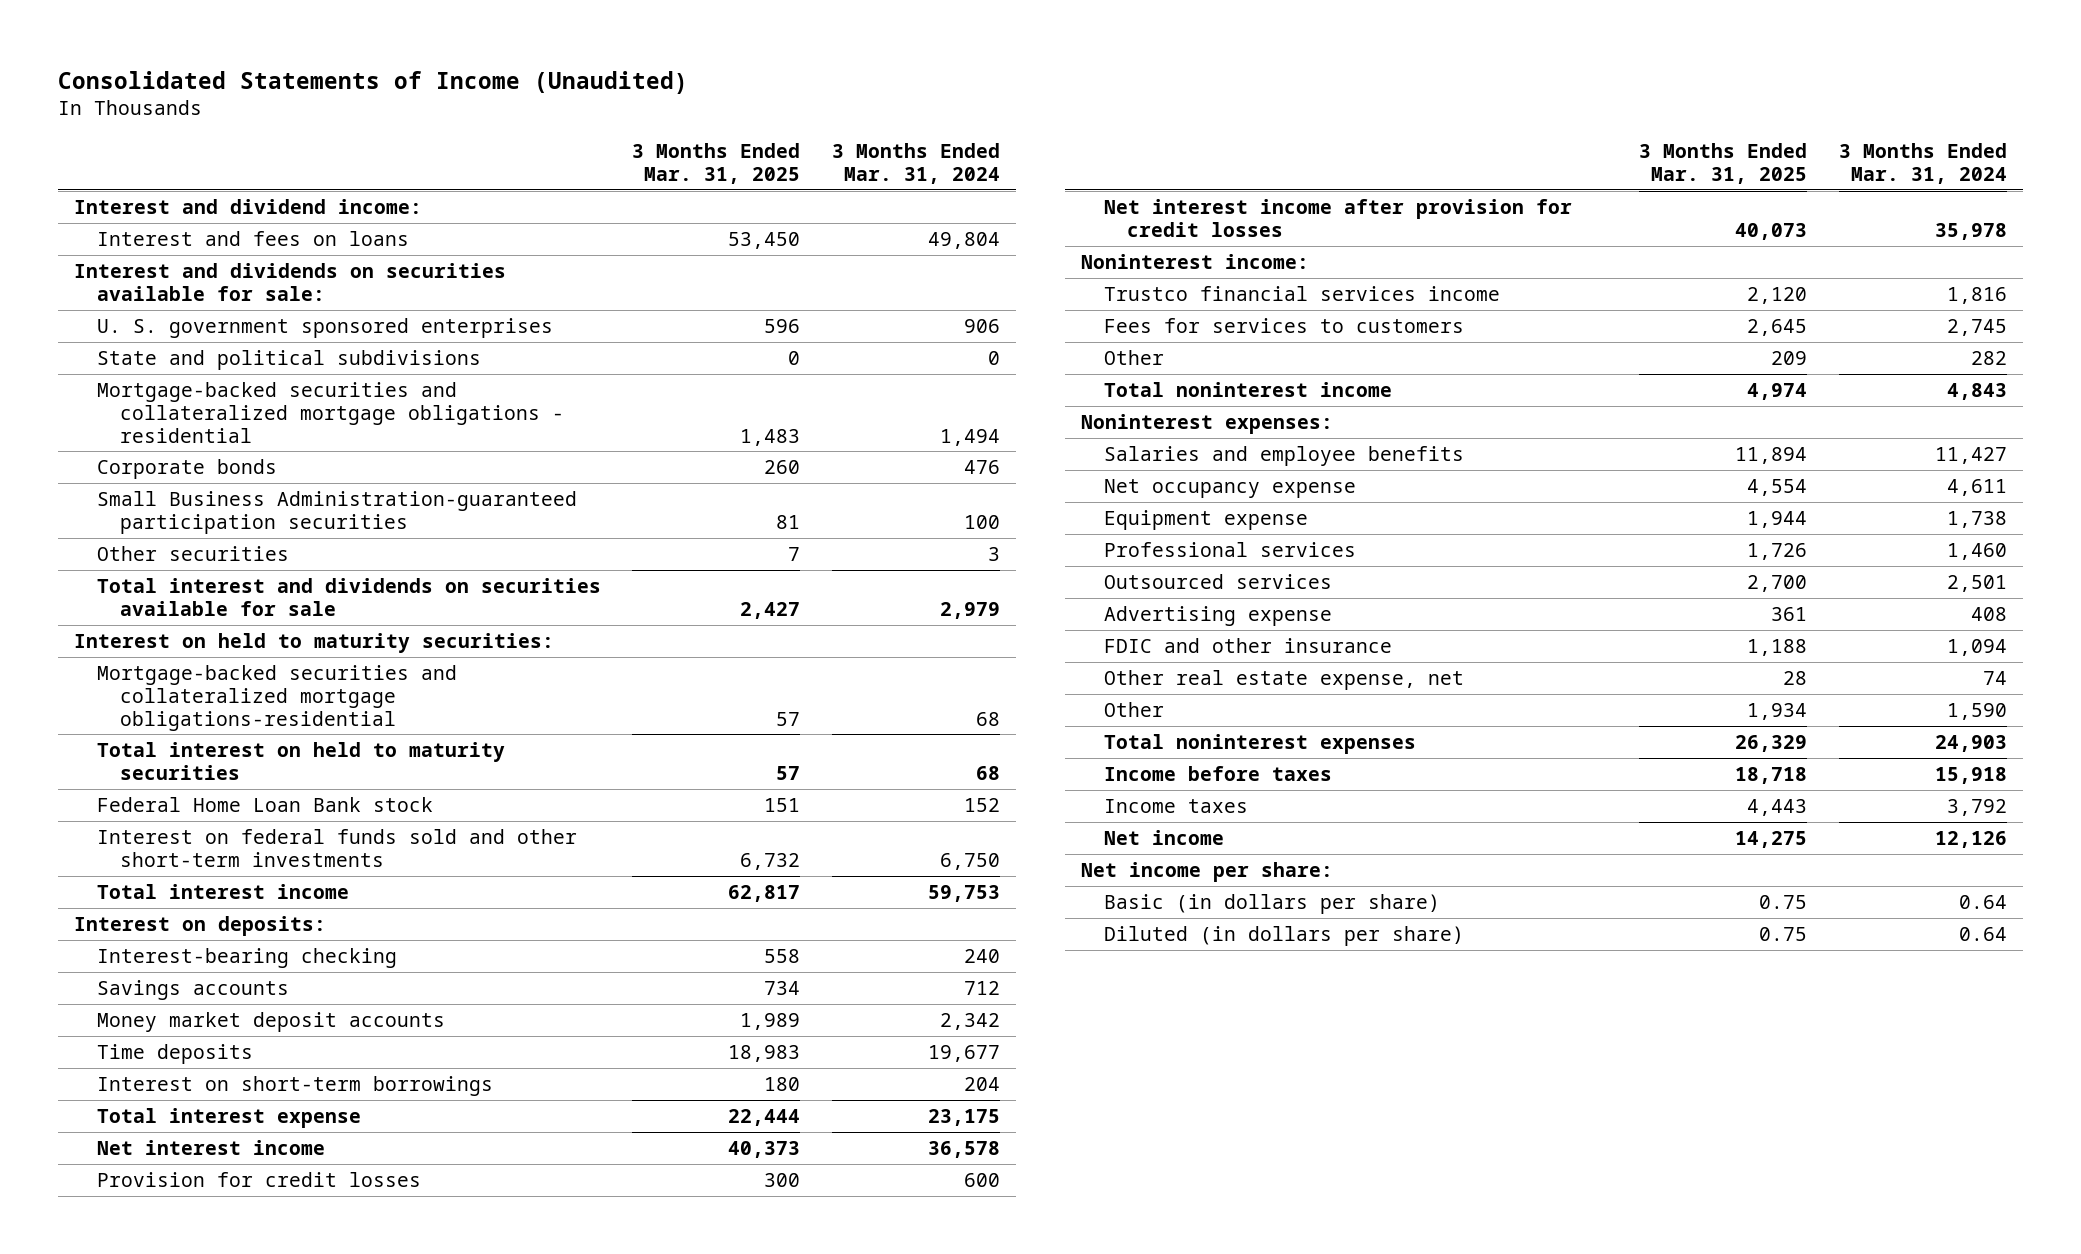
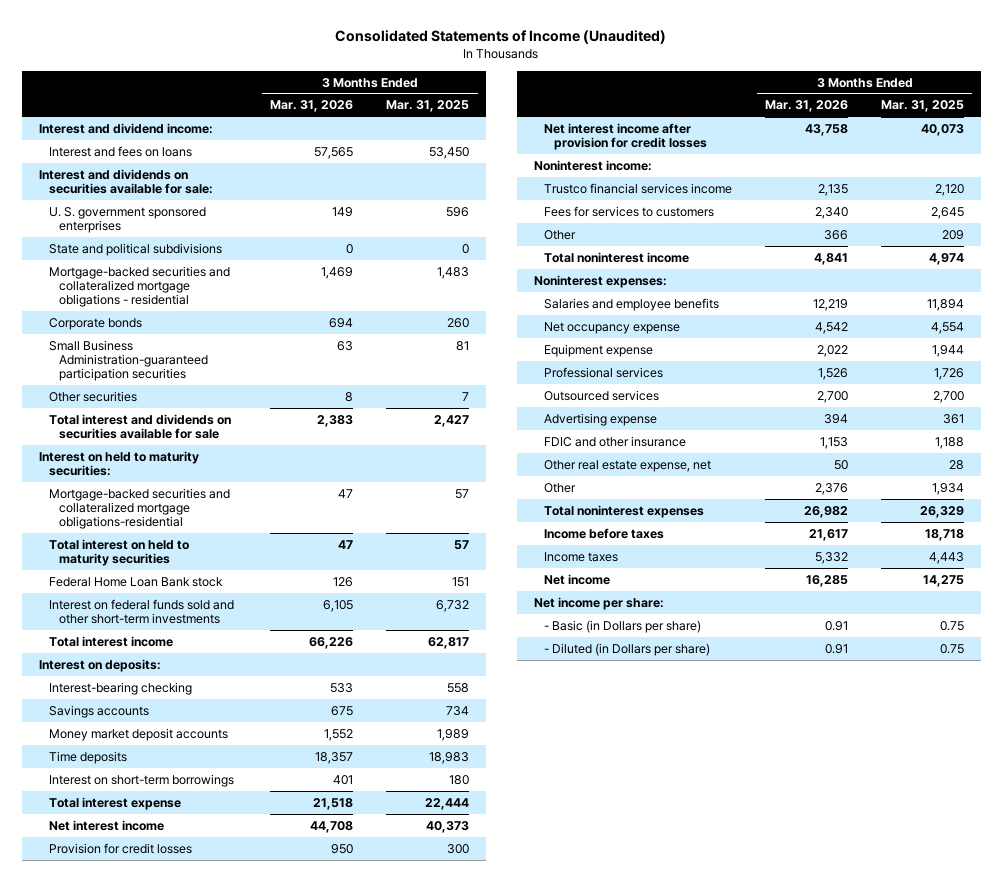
- | 3 Months Ended Mar. 31, 2025 | 3 Months Ended Mar. 31, 2024
+ | 3 Months Ended Mar. 31, 2026 | 3 Months Ended Mar. 31, 2025
- Basic (in dollars per share) | 0.75 | 0.64
- Diluted (in dollars per share) | 0.75 | 0.64
+ - Basic (in Dollars per share) | 0.91 | 0.75
+ - Diluted (in Dollars per share) | 0.91 | 0.75

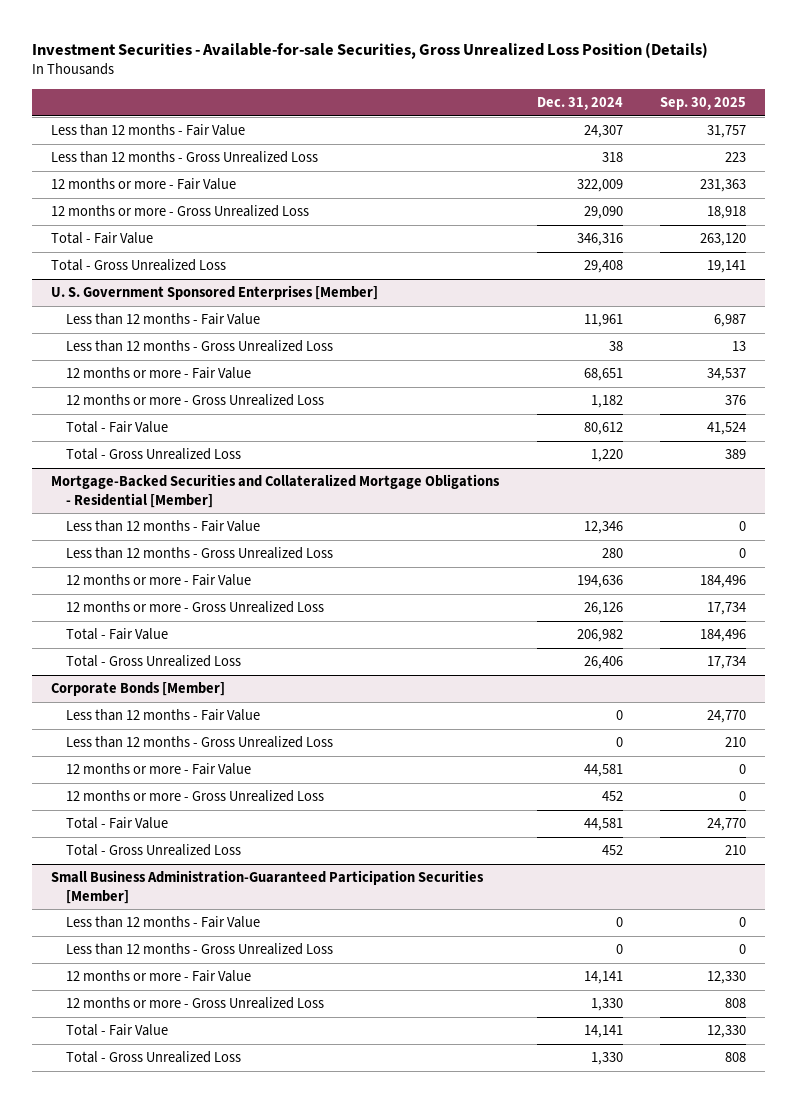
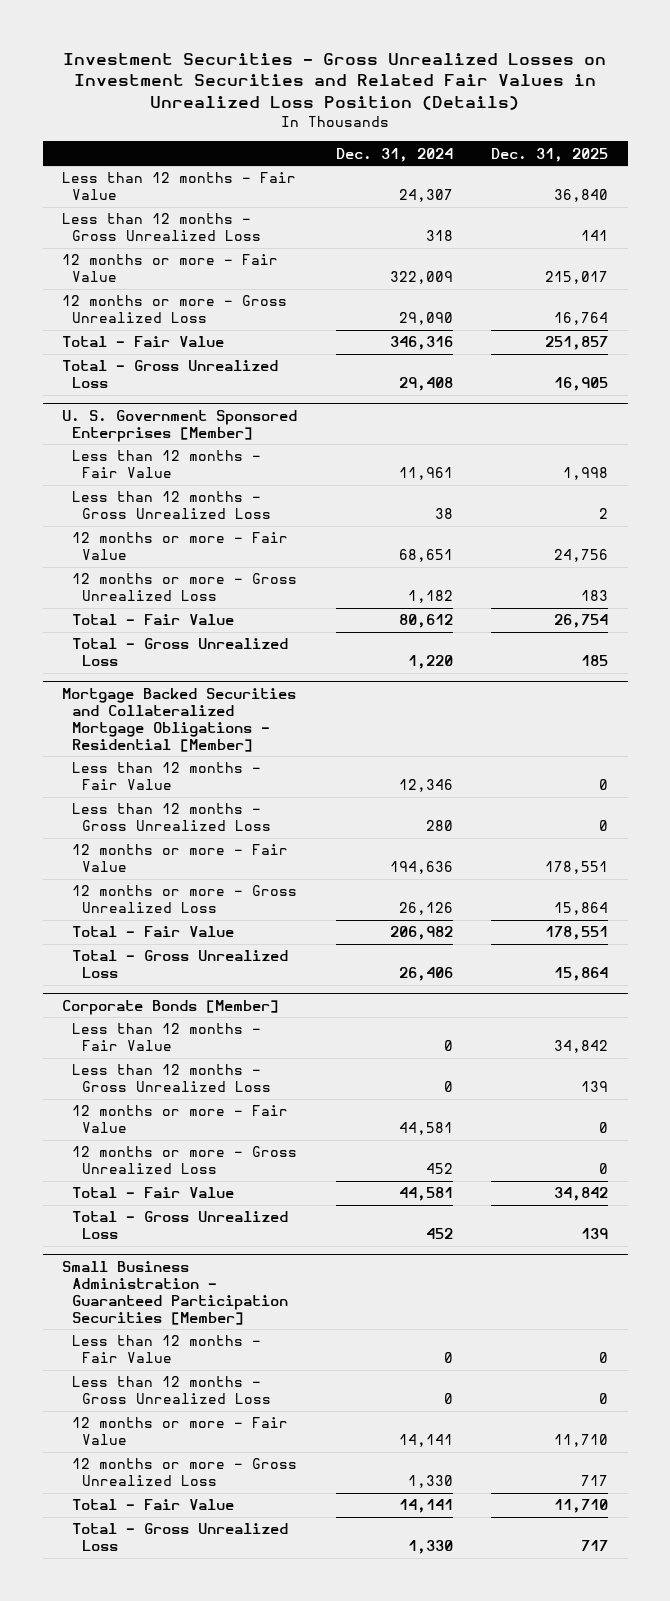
- Investment Securities - Available-for-sale Securities, Gross Unrealized Loss Position (Details)
+ Investment Securities - Gross Unrealized Losses on Investment Securities and Related Fair Values in Unrealized Loss Position (Details)
- | Dec. 31, 2024 | Sep. 30, 2025
+ | Dec. 31, 2024 | Dec. 31, 2025
- Mortgage-Backed Securities and Collateralized Mortgage Obligations - Residential [Member]
+ Mortgage Backed Securities and Collateralized Mortgage Obligations - Residential [Member]
- Small Business Administration-Guaranteed Participation Securities [Member]
+ Small Business Administration - Guaranteed Participation Securities [Member]

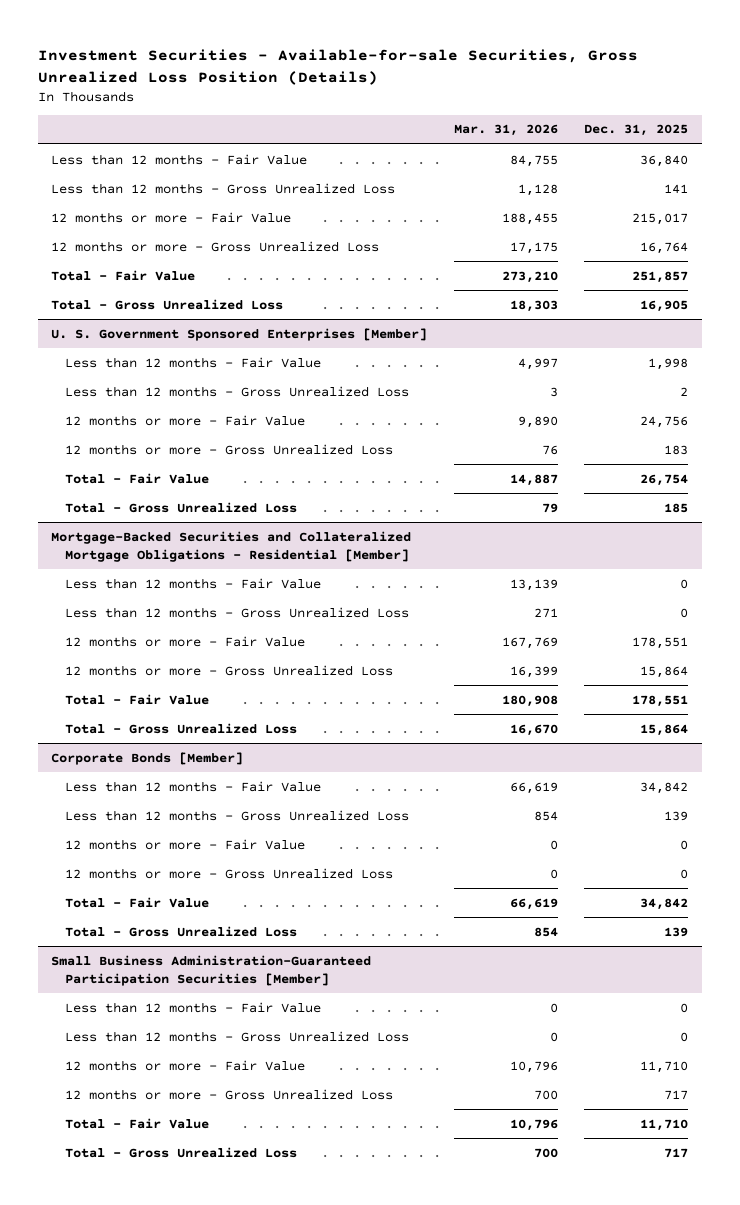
- Investment Securities - Gross Unrealized Losses on Investment Securities and Related Fair Values in Unrealized Loss Position (Details)
+ Investment Securities - Available-for-sale Securities, Gross Unrealized Loss Position (Details)
- | Dec. 31, 2024 | Dec. 31, 2025
+ | Mar. 31, 2026 | Dec. 31, 2025
- Mortgage Backed Securities and Collateralized Mortgage Obligations - Residential [Member]
+ Mortgage-Backed Securities and Collateralized Mortgage Obligations - Residential [Member]
- Small Business Administration - Guaranteed Participation Securities [Member]
+ Small Business Administration-Guaranteed Participation Securities [Member]

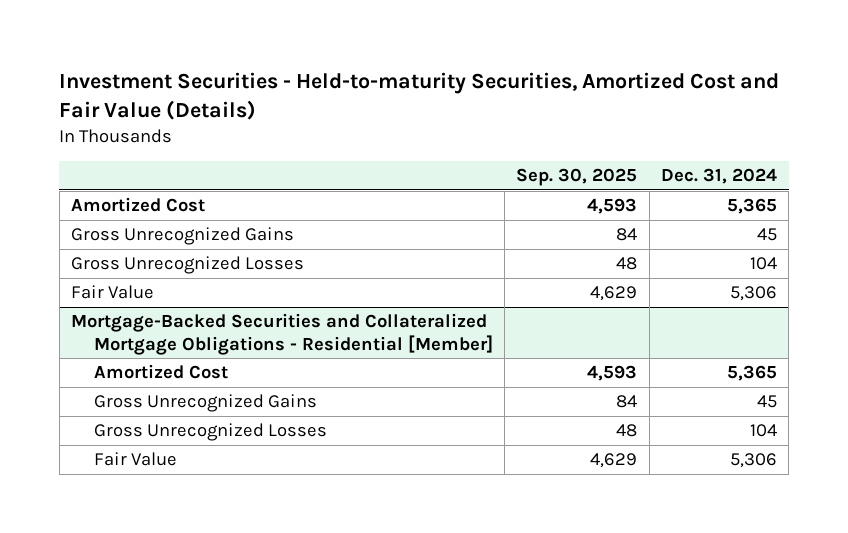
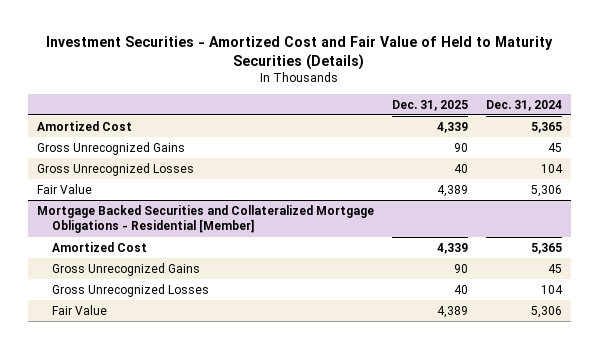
- Investment Securities - Held-to-maturity Securities, Amortized Cost and Fair Value (Details)
+ Investment Securities - Amortized Cost and Fair Value of Held to Maturity Securities (Details)
- | Sep. 30, 2025 | Dec. 31, 2024
+ | Dec. 31, 2025 | Dec. 31, 2024
- Mortgage-Backed Securities and Collateralized Mortgage Obligations - Residential [Member]
+ Mortgage Backed Securities and Collateralized Mortgage Obligations - Residential [Member]

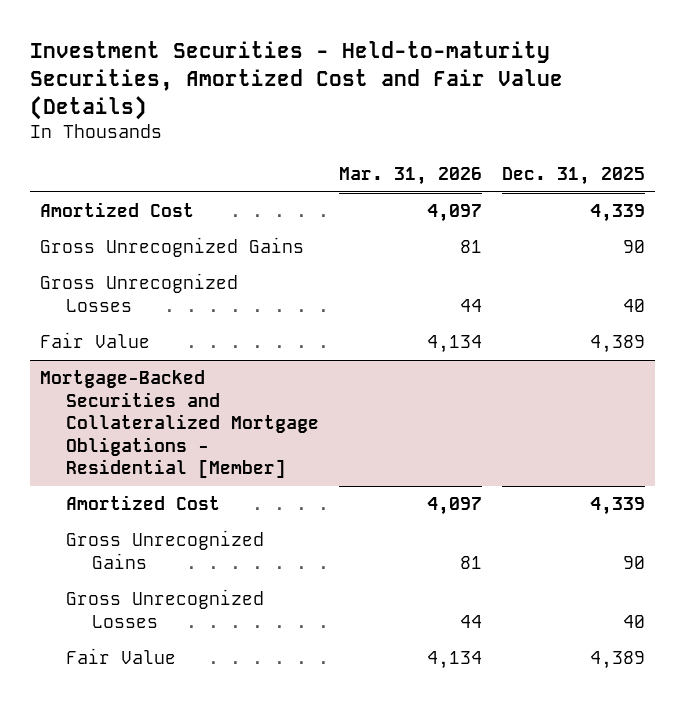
- Investment Securities - Amortized Cost and Fair Value of Held to Maturity Securities (Details)
+ Investment Securities - Held-to-maturity Securities, Amortized Cost and Fair Value (Details)
- | Dec. 31, 2025 | Dec. 31, 2024
+ | Mar. 31, 2026 | Dec. 31, 2025
- Mortgage Backed Securities and Collateralized Mortgage Obligations - Residential [Member]
+ Mortgage-Backed Securities and Collateralized Mortgage Obligations - Residential [Member]

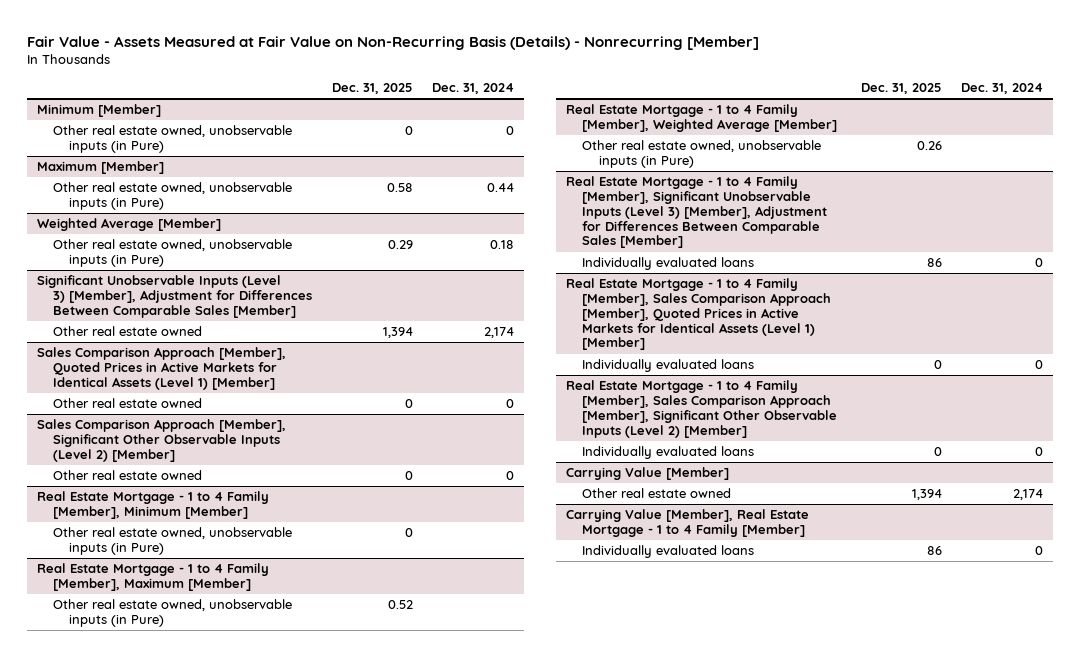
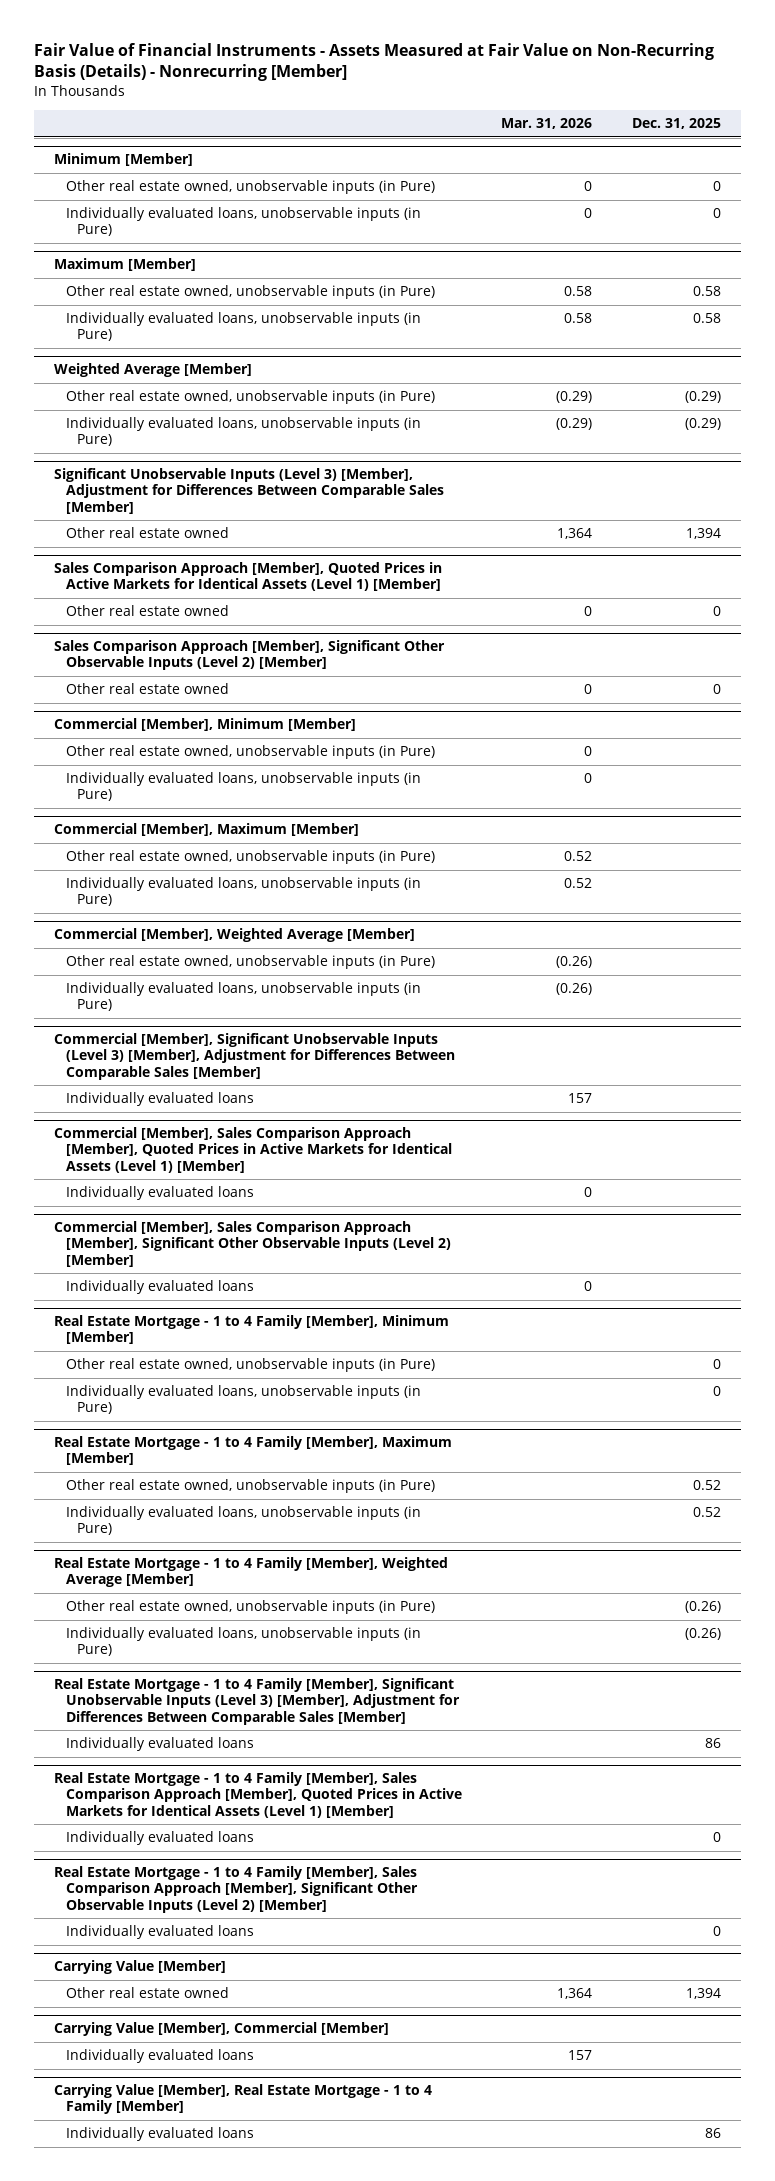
- Fair Value - Assets Measured at Fair Value on Non-Recurring Basis (Details) - Nonrecurring [Member]
+ Fair Value of Financial Instruments - Assets Measured at Fair Value on Non-Recurring Basis (Details) - Nonrecurring [Member]
- | Dec. 31, 2025 | Dec. 31, 2024
+ | Mar. 31, 2026 | Dec. 31, 2025
@ Minimum [Member]
+ Individually evaluated loans, unobservable inputs (in Pure) | 0 | 0
@ Maximum [Member]
+ Individually evaluated loans, unobservable inputs (in Pure) | 0.58 | 0.58
@ Weighted Average [Member]
- Other real estate owned, unobservable inputs (in Pure) | 0.29 | 0.18
+ Other real estate owned, unobservable inputs (in Pure) | (0.29) | (0.29)
+ Individually evaluated loans, unobservable inputs (in Pure) | (0.29) | (0.29)
+ Commercial [Member], Minimum [Member]
+ Other real estate owned, unobservable inputs (in Pure) | 0 |
+ Individually evaluated loans, unobservable inputs (in Pure) | 0 |
+ Commercial [Member], Maximum [Member]
+ Other real estate owned, unobservable inputs (in Pure) | 0.52 |
+ Individually evaluated loans, unobservable inputs (in Pure) | 0.52 |
+ Commercial [Member], Weighted Average [Member]
+ Other real estate owned, unobservable inputs (in Pure) | (0.26) |
+ Individually evaluated loans, unobservable inputs (in Pure) | (0.26) |
+ Commercial [Member], Significant Unobservable Inputs (Level 3) [Member], Adjustment for Differences Between Comparable Sales [Member]
+ Individually evaluated loans | 157 |
+ Commercial [Member], Sales Comparison Approach [Member], Quoted Prices in Active Markets for Identical Assets (Level 1) [Member]
+ Individually evaluated loans | 0 |
+ Commercial [Member], Sales Comparison Approach [Member], Significant Other Observable Inputs (Level 2) [Member]
+ Individually evaluated loans | 0 |
@ Real Estate Mortgage - 1 to 4 Family [Member], Minimum [Member]
+ Individually evaluated loans, unobservable inputs (in Pure) | | 0
@ Real Estate Mortgage - 1 to 4 Family [Member], Maximum [Member]
+ Individually evaluated loans, unobservable inputs (in Pure) | | 0.52
@ Real Estate Mortgage - 1 to 4 Family [Member], Weighted Average [Member]
- Other real estate owned, unobservable inputs (in Pure) | 0.26 |
+ Other real estate owned, unobservable inputs (in Pure) | | (0.26)
+ Individually evaluated loans, unobservable inputs (in Pure) | | (0.26)
+ Carrying Value [Member], Commercial [Member]
+ Individually evaluated loans | 157 |

